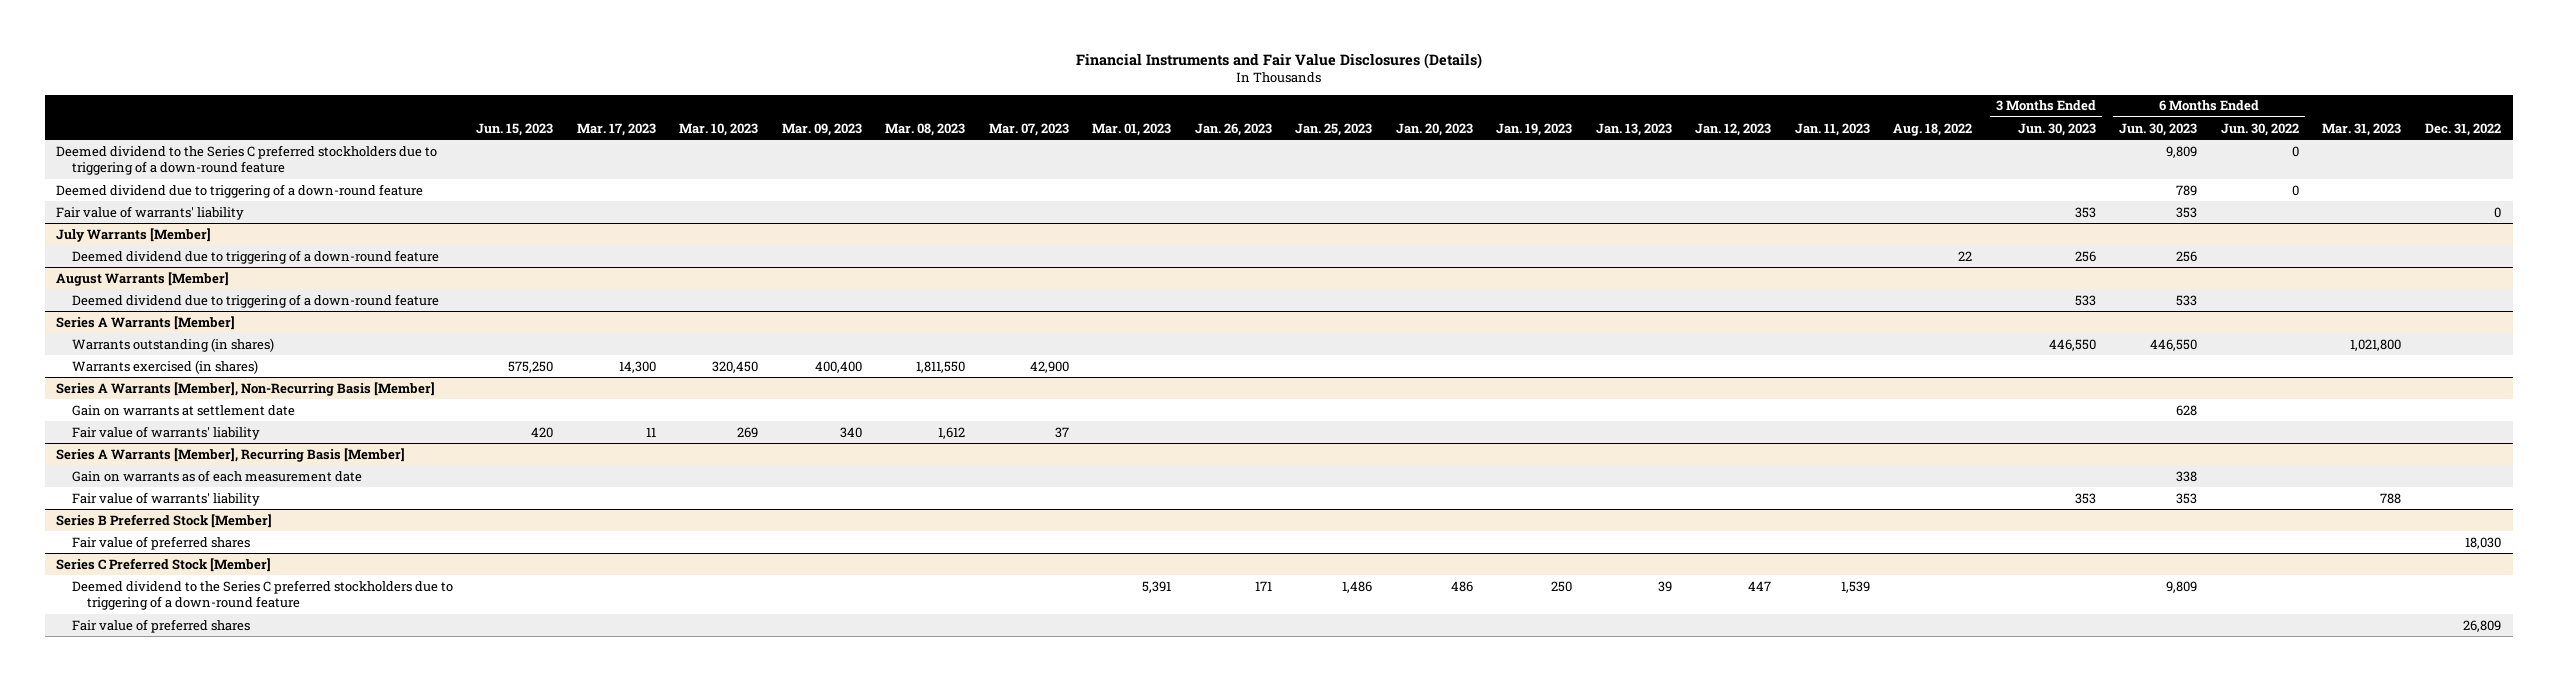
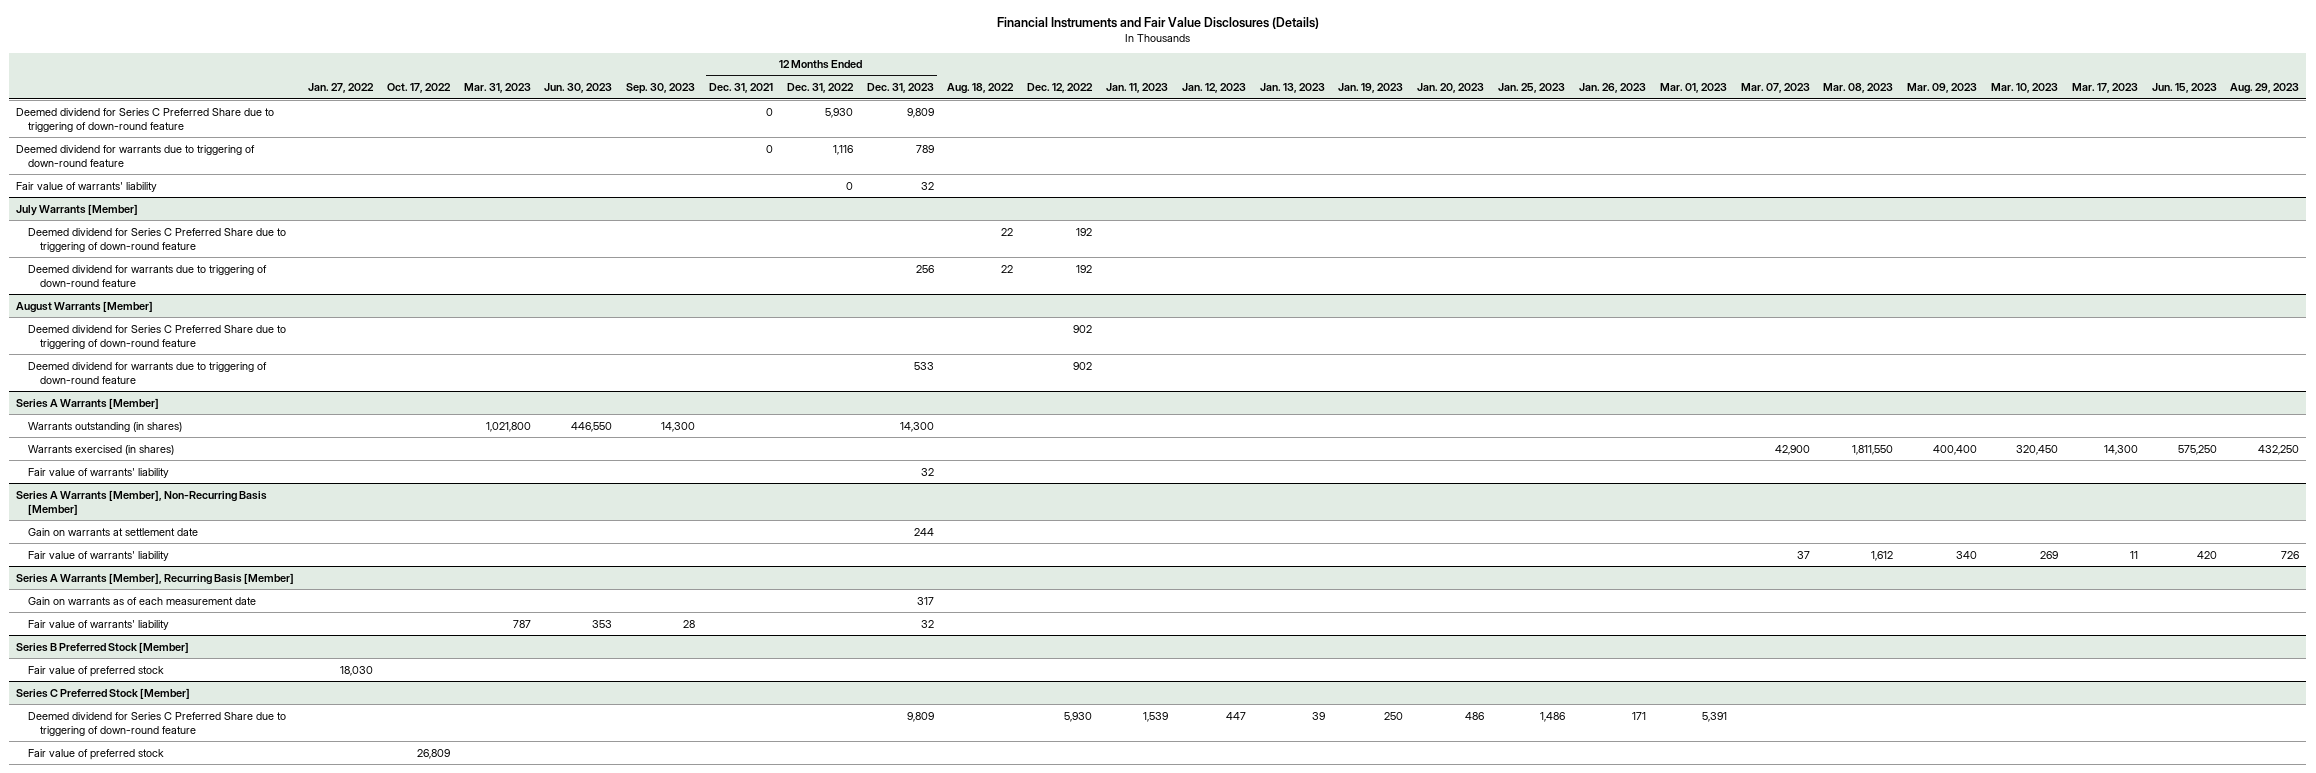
- | Jun. 15, 2023 | Mar. 17, 2023 | Mar. 10, 2023 | Mar. 09, 2023 | Mar. 08, 2023 | Mar. 07, 2023 | Mar. 01, 2023 | Jan. 26, 2023 | Jan. 25, 2023 | Jan. 20, 2023 | Jan. 19, 2023 | Jan. 13, 2023 | Jan. 12, 2023 | Jan. 11, 2023 | Aug. 18, 2022 | 3 Months Ended Jun. 30, 2023 | 6 Months Ended Jun. 30, 2023 | 6 Months Ended Jun. 30, 2022 | Mar. 31, 2023 | Dec. 31, 2022
+ | Jan. 27, 2022 | Oct. 17, 2022 | Mar. 31, 2023 | Jun. 30, 2023 | Sep. 30, 2023 | 12 Months Ended Dec. 31, 2021 | 12 Months Ended Dec. 31, 2022 | 12 Months Ended Dec. 31, 2023 | Aug. 18, 2022 | Dec. 12, 2022 | Jan. 11, 2023 | Jan. 12, 2023 | Jan. 13, 2023 | Jan. 19, 2023 | Jan. 20, 2023 | Jan. 25, 2023 | Jan. 26, 2023 | Mar. 01, 2023 | Mar. 07, 2023 | Mar. 08, 2023 | Mar. 09, 2023 | Mar. 10, 2023 | Mar. 17, 2023 | Jun. 15, 2023 | Aug. 29, 2023
- Deemed dividend to the Series C preferred stockholders due to triggering of a down-round feature | | | | | | | | | | | | | | | | | 9,809 | 0 | |
- Deemed dividend due to triggering of a down-round feature | | | | | | | | | | | | | | | | | 789 | 0 | |
+ Deemed dividend for Series C Preferred Share due to triggering of down-round feature | | | | | | 0 | 5,930 | 9,809 | | | | | | | | | | | | | | | | |
+ Deemed dividend for warrants due to triggering of down-round feature | | | | | | 0 | 1,116 | 789 | | | | | | | | | | | | | | | | |
@ July Warrants [Member]
- Deemed dividend due to triggering of a down-round feature | | | | | | | | | | | | | | | 22 | 256 | 256 | | |
+ Deemed dividend for Series C Preferred Share due to triggering of down-round feature | | | | | | | | | 22 | 192 | | | | | | | | | | | | | | |
+ Deemed dividend for warrants due to triggering of down-round feature | | | | | | | | 256 | 22 | 192 | | | | | | | | | | | | | | |
@ August Warrants [Member]
- Deemed dividend due to triggering of a down-round feature | | | | | | | | | | | | | | | | 533 | 533 | | |
+ Deemed dividend for Series C Preferred Share due to triggering of down-round feature | | | | | | | | | | 902 | | | | | | | | | | | | | | |
+ Deemed dividend for warrants due to triggering of down-round feature | | | | | | | | 533 | | 902 | | | | | | | | | | | | | | |
@ Series A Warrants [Member]
+ Fair value of warrants' liability | | | | | | | | 32 | | | | | | | | | | | | | | | | |
@ Series A Warrants [Member], Recurring Basis [Member]
- Fair value of warrants' liability | | | | | | | | | | | | | | | | 353 | 353 | | 788 |
+ Fair value of warrants' liability | | | 787 | 353 | 28 | | | 32 | | | | | | | | | | | | | | | | |
@ Series B Preferred Stock [Member]
- Fair value of preferred shares | | | | | | | | | | | | | | | | | | | | 18,030
+ Fair value of preferred stock | 18,030 | | | | | | | | | | | | | | | | | | | | | | | |
@ Series C Preferred Stock [Member]
- Deemed dividend to the Series C preferred stockholders due to triggering of a down-round feature | | | | | | | 5,391 | 171 | 1,486 | 486 | 250 | 39 | 447 | 1,539 | | | 9,809 | | |
- Fair value of preferred shares | | | | | | | | | | | | | | | | | | | | 26,809
+ Deemed dividend for Series C Preferred Share due to triggering of down-round feature | | | | | | | | 9,809 | | 5,930 | 1,539 | 447 | 39 | 250 | 486 | 1,486 | 171 | 5,391 | | | | | | |
+ Fair value of preferred stock | | 26,809 | | | | | | | | | | | | | | | | | | | | | | |

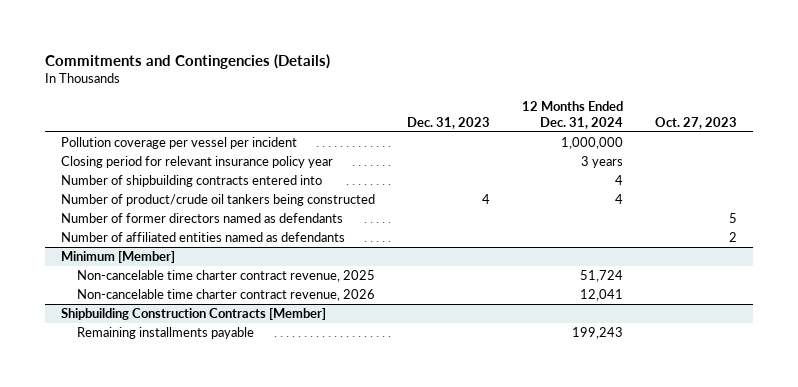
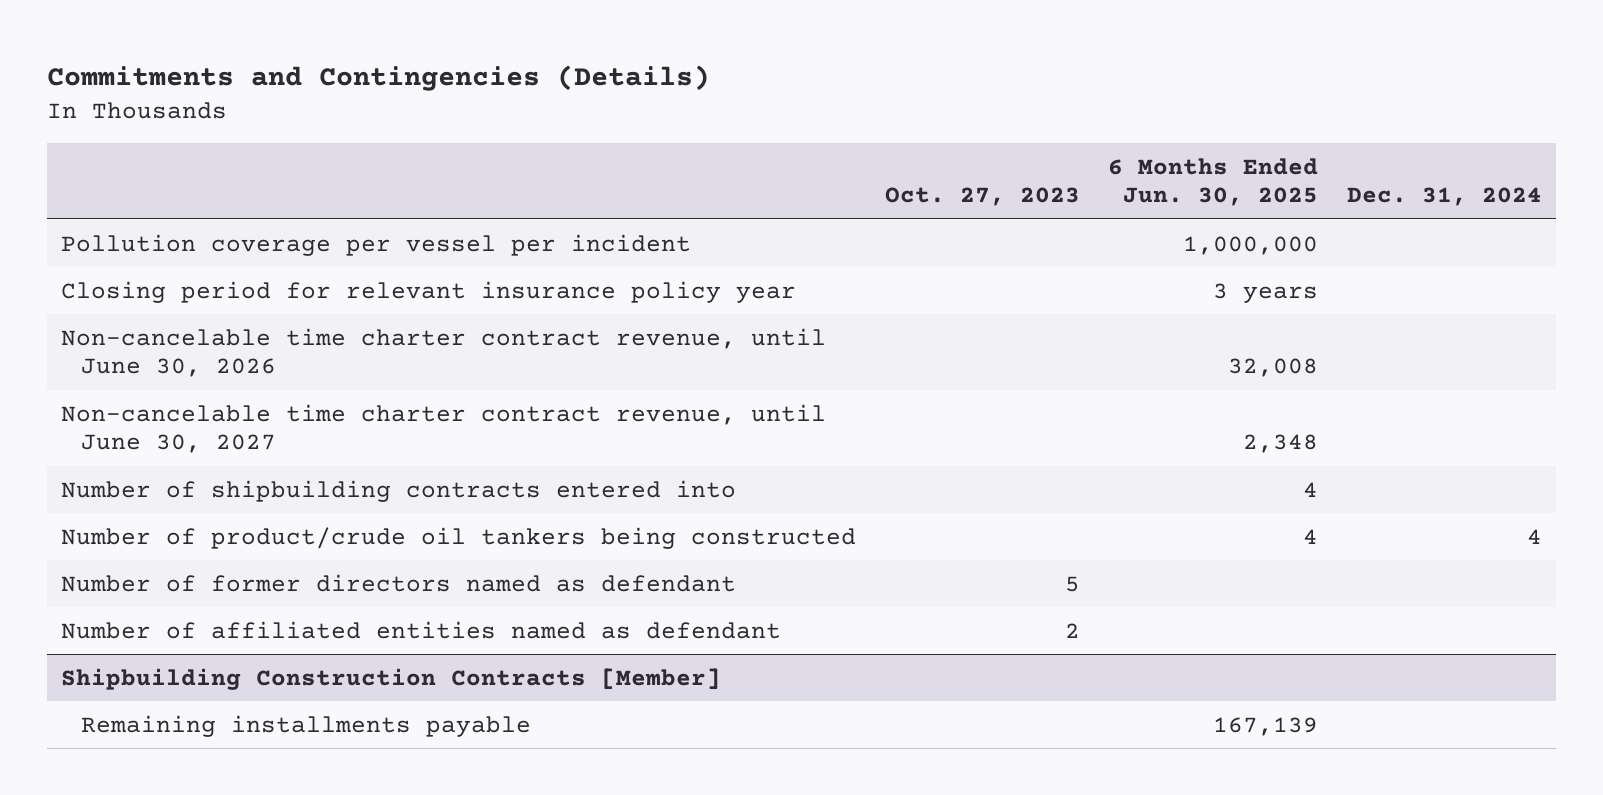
- | Dec. 31, 2023 | 12 Months Ended Dec. 31, 2024 | Oct. 27, 2023
+ | Oct. 27, 2023 | 6 Months Ended Jun. 30, 2025 | Dec. 31, 2024
+ Non-cancelable time charter contract revenue, until June 30, 2026 | | 32,008 |
+ Non-cancelable time charter contract revenue, until June 30, 2027 | | 2,348 |
- Number of former directors named as defendants | | | 5
- Number of affiliated entities named as defendants | | | 2
- Minimum [Member]
- Non-cancelable time charter contract revenue, 2025 | | 51,724 |
- Non-cancelable time charter contract revenue, 2026 | | 12,041 |
+ Number of former directors named as defendant | 5 | |
+ Number of affiliated entities named as defendant | 2 | |

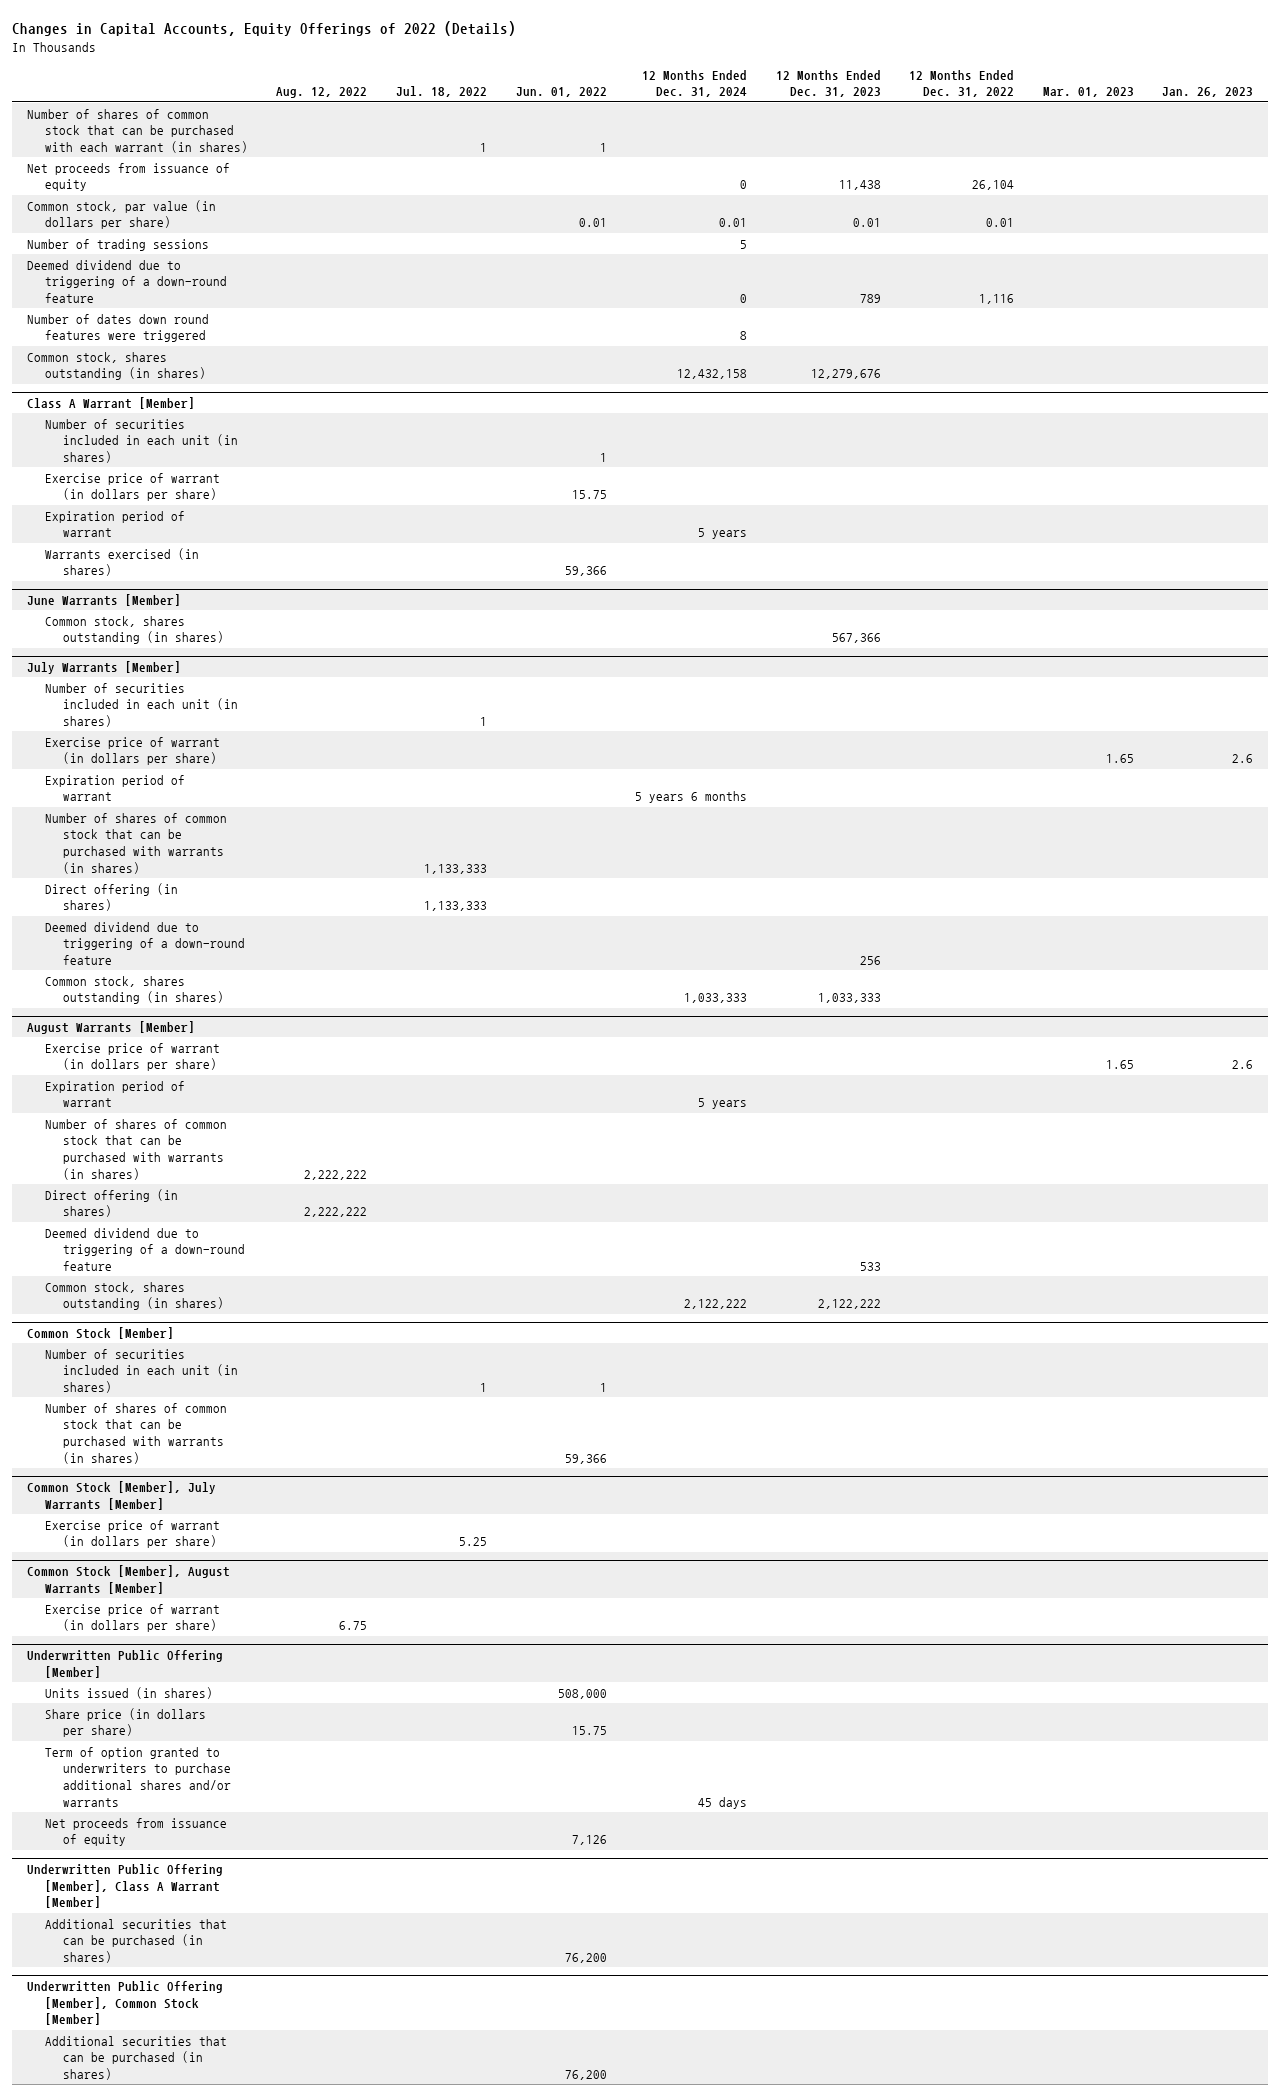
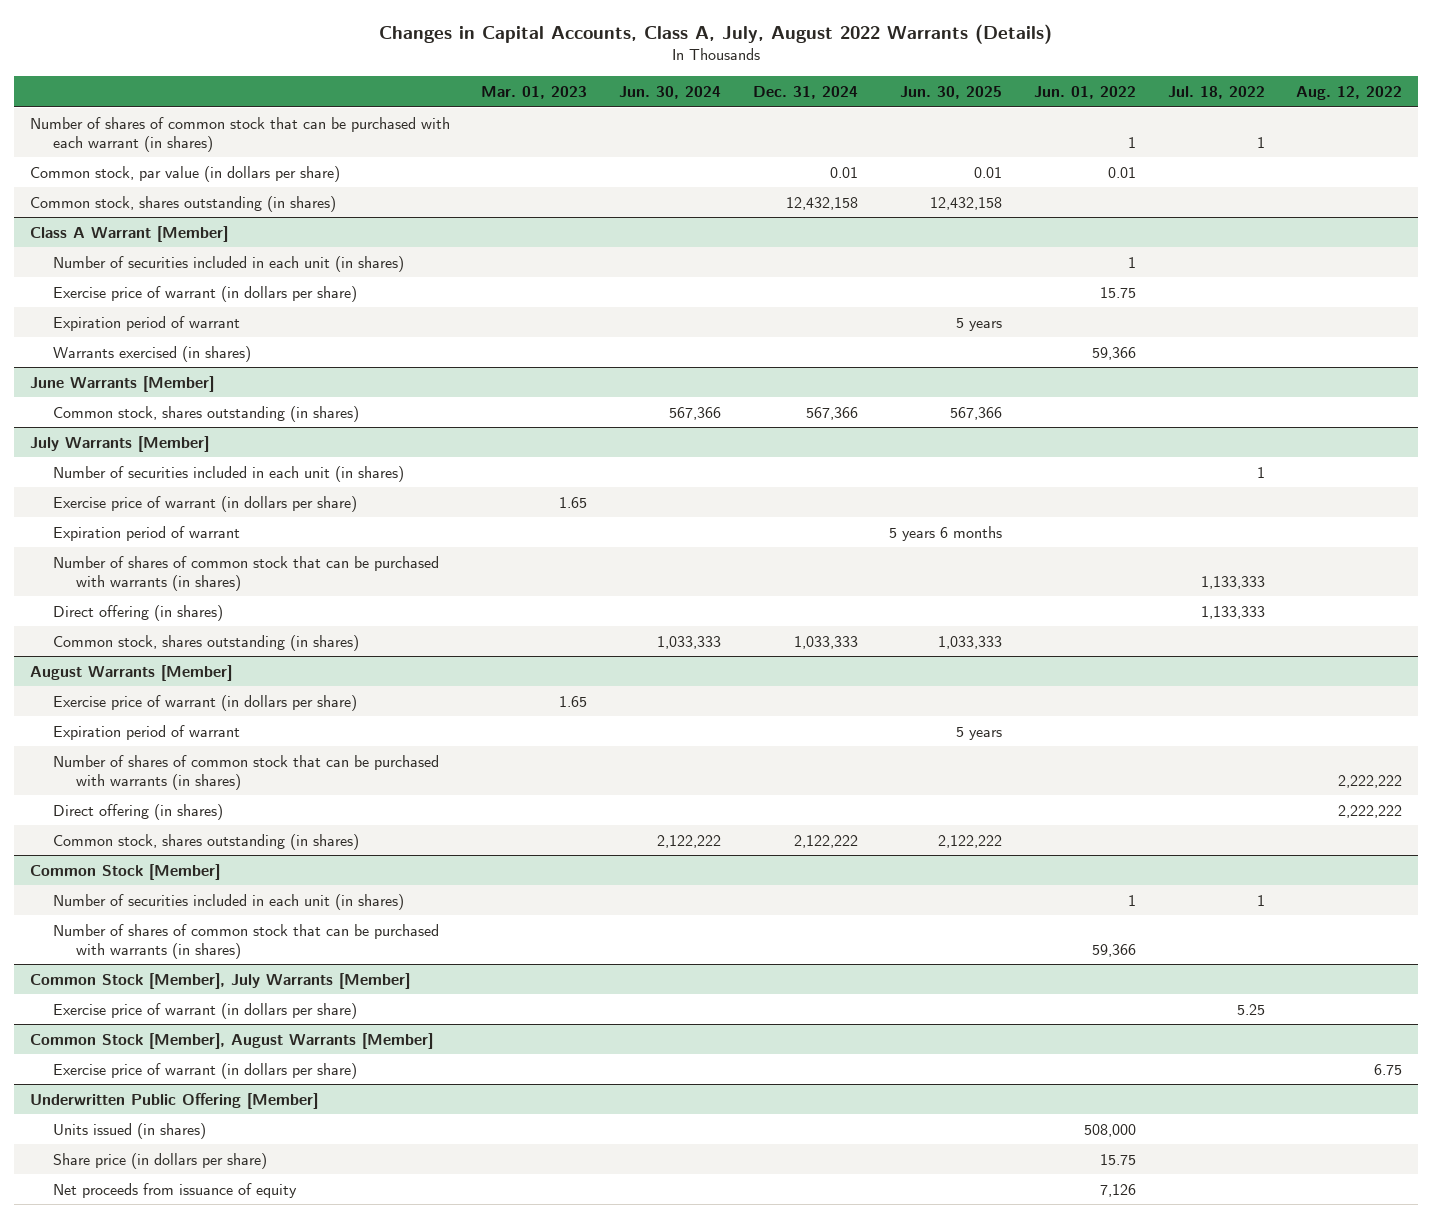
- Changes in Capital Accounts, Equity Offerings of 2022 (Details)
+ Changes in Capital Accounts, Class A, July, August 2022 Warrants (Details)
- | Aug. 12, 2022 | Jul. 18, 2022 | Jun. 01, 2022 | 12 Months Ended Dec. 31, 2024 | 12 Months Ended Dec. 31, 2023 | 12 Months Ended Dec. 31, 2022 | Mar. 01, 2023 | Jan. 26, 2023
+ | Mar. 01, 2023 | Jun. 30, 2024 | Dec. 31, 2024 | Jun. 30, 2025 | Jun. 01, 2022 | Jul. 18, 2022 | Aug. 12, 2022
- Net proceeds from issuance of equity | | | | 0 | 11,438 | 26,104 | |
- Number of trading sessions | | | | 5 | | | |
- Deemed dividend due to triggering of a down-round feature | | | | 0 | 789 | 1,116 | |
- Number of dates down round features were triggered | | | | 8 | | | |
@ July Warrants [Member]
- Deemed dividend due to triggering of a down-round feature | | | | | 256 | | |
@ August Warrants [Member]
- Deemed dividend due to triggering of a down-round feature | | | | | 533 | | |
@ Underwritten Public Offering [Member]
- Term of option granted to underwriters to purchase additional shares and/or warrants | | | | 45 days | | | |
- Underwritten Public Offering [Member], Class A Warrant [Member]
- Additional securities that can be purchased (in shares) | | | 76,200 | | | | |
- Underwritten Public Offering [Member], Common Stock [Member]
- Additional securities that can be purchased (in shares) | | | 76,200 | | | | |

